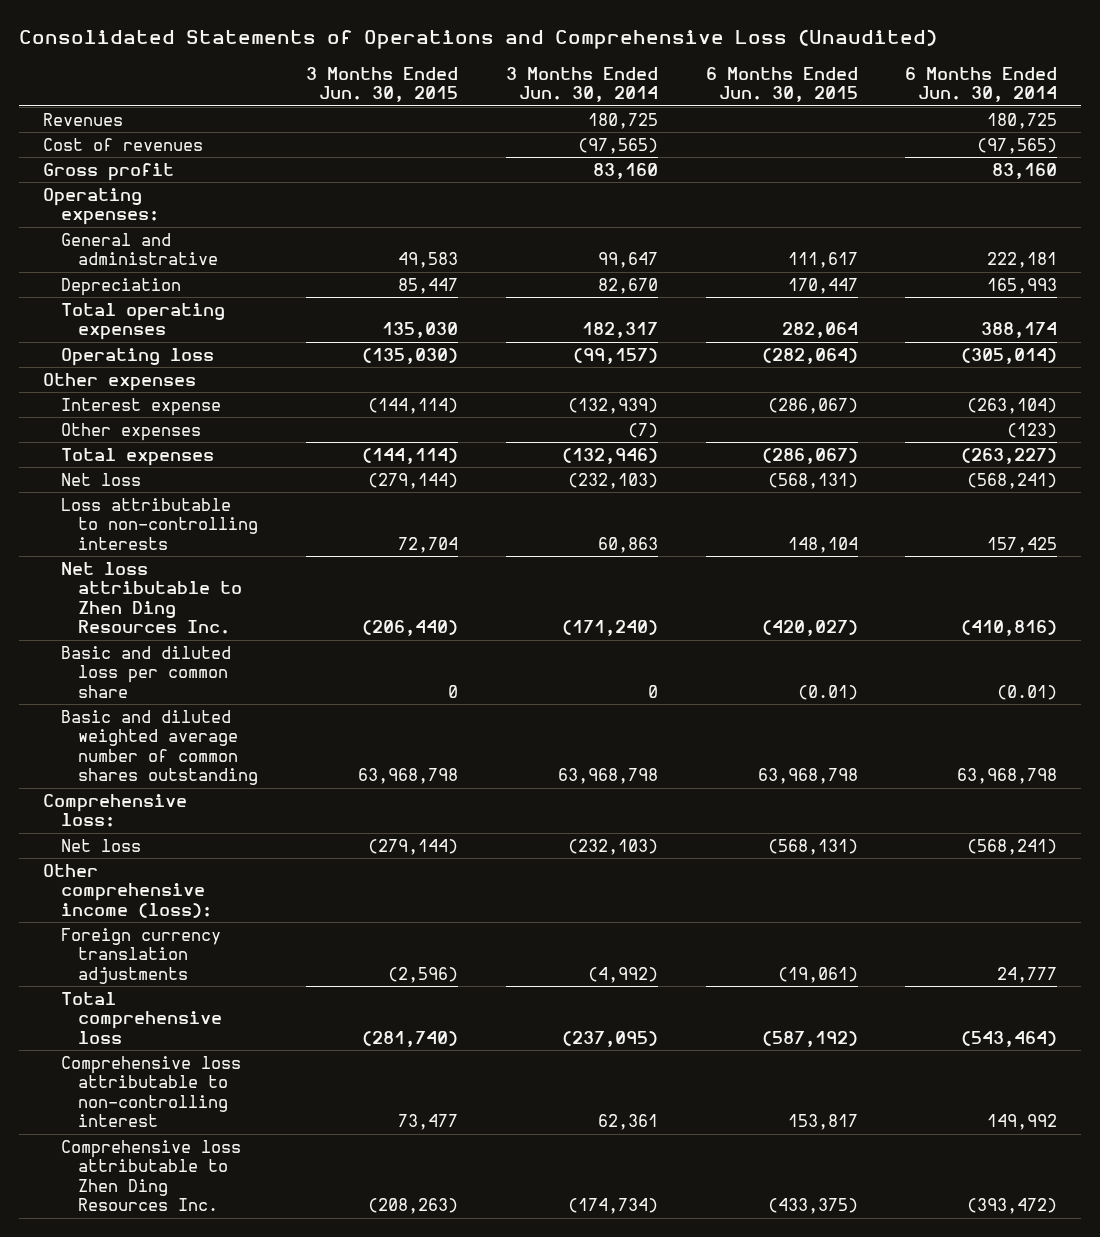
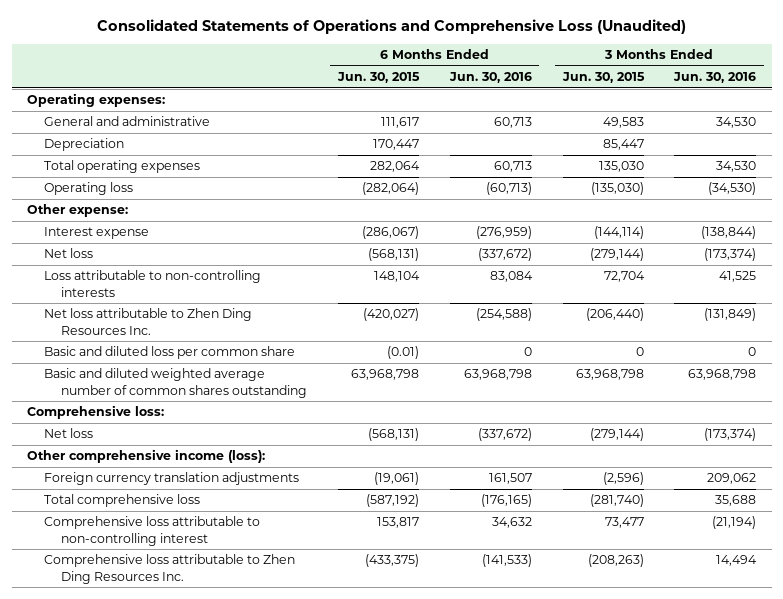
- | 3 Months Ended Jun. 30, 2015 | 3 Months Ended Jun. 30, 2014 | 6 Months Ended Jun. 30, 2015 | 6 Months Ended Jun. 30, 2014
+ | 6 Months Ended Jun. 30, 2015 | 6 Months Ended Jun. 30, 2016 | 3 Months Ended Jun. 30, 2015 | 3 Months Ended Jun. 30, 2016
- Revenues | | 180,725 | | 180,725
- Cost of revenues | | (97,565) | | (97,565)
- Gross profit | | 83,160 | | 83,160
- Other expenses
+ Other expense:
- Other expenses | | (7) | | (123)
- Total expenses | (144,114) | (132,946) | (286,067) | (263,227)

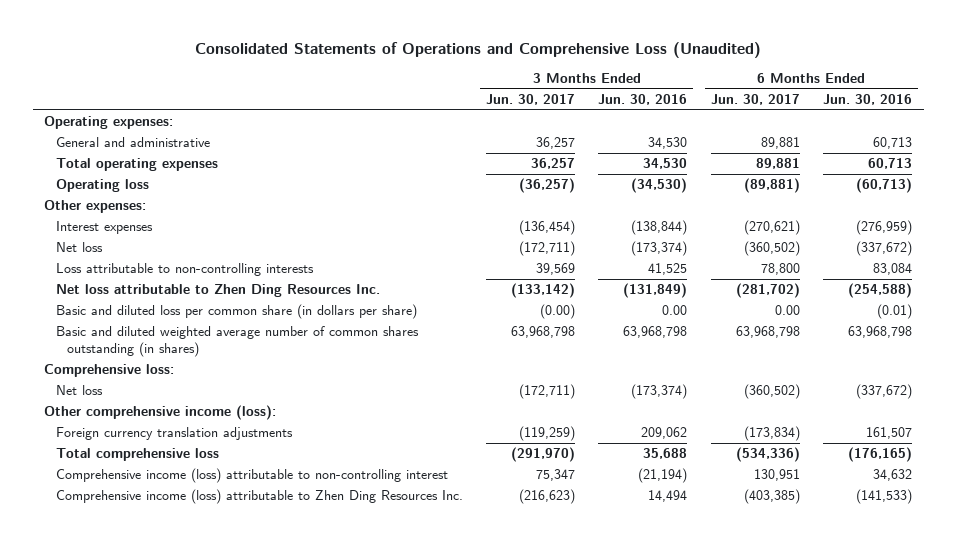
- | 6 Months Ended Jun. 30, 2015 | 6 Months Ended Jun. 30, 2016 | 3 Months Ended Jun. 30, 2015 | 3 Months Ended Jun. 30, 2016
+ | 3 Months Ended Jun. 30, 2017 | 3 Months Ended Jun. 30, 2016 | 6 Months Ended Jun. 30, 2017 | 6 Months Ended Jun. 30, 2016
- Depreciation | 170,447 | | 85,447 |
- Other expense:
- Interest expense | (286,067) | (276,959) | (144,114) | (138,844)
+ Other expenses:
+ Interest expenses | (136,454) | (138,844) | (270,621) | (276,959)
- Basic and diluted loss per common share | (0.01) | 0 | 0 | 0
- Basic and diluted weighted average number of common shares outstanding | 63,968,798 | 63,968,798 | 63,968,798 | 63,968,798
+ Basic and diluted loss per common share (in dollars per share) | (0.00) | 0.00 | 0.00 | (0.01)
+ Basic and diluted weighted average number of common shares outstanding (in shares) | 63,968,798 | 63,968,798 | 63,968,798 | 63,968,798
- Comprehensive loss attributable to non-controlling interest | 153,817 | 34,632 | 73,477 | (21,194)
- Comprehensive loss attributable to Zhen Ding Resources Inc. | (433,375) | (141,533) | (208,263) | 14,494
+ Comprehensive income (loss) attributable to non-controlling interest | 75,347 | (21,194) | 130,951 | 34,632
+ Comprehensive income (loss) attributable to Zhen Ding Resources Inc. | (216,623) | 14,494 | (403,385) | (141,533)

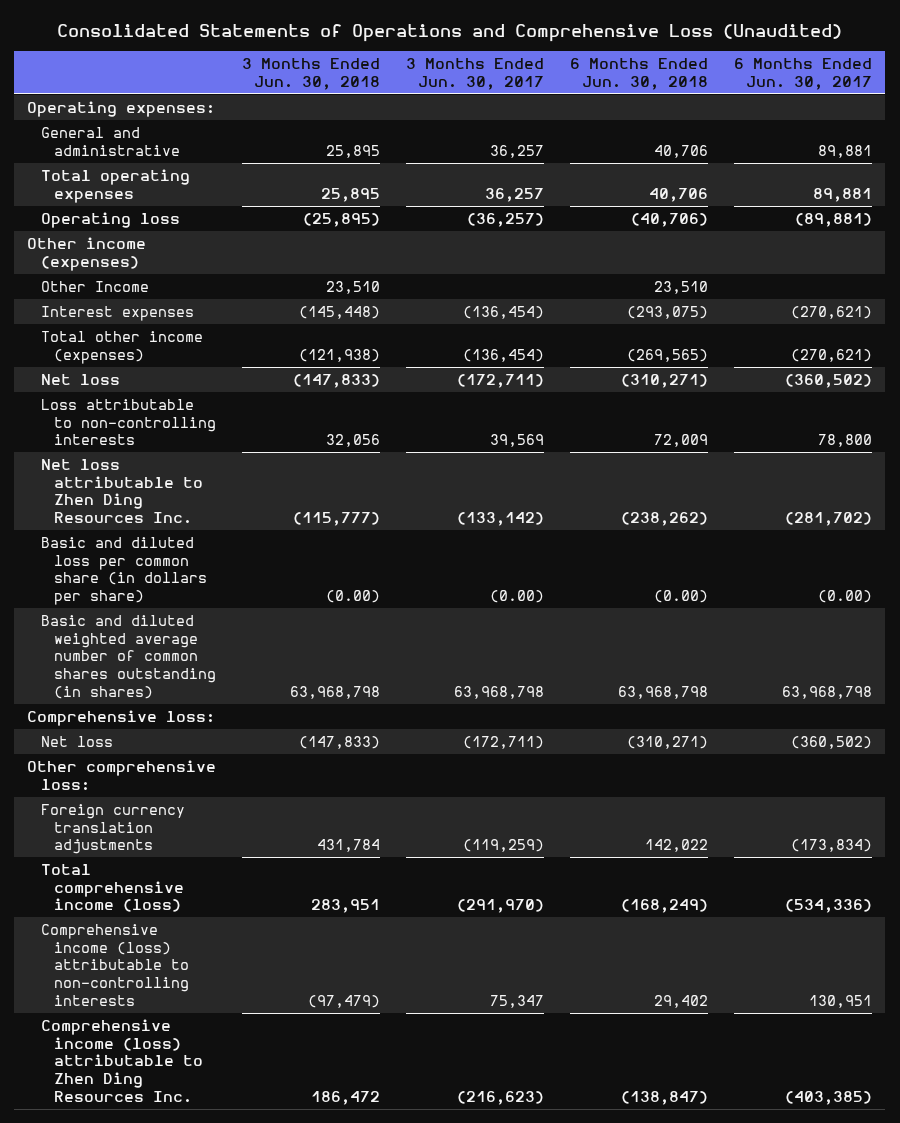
- | 3 Months Ended Jun. 30, 2017 | 3 Months Ended Jun. 30, 2016 | 6 Months Ended Jun. 30, 2017 | 6 Months Ended Jun. 30, 2016
+ | 3 Months Ended Jun. 30, 2018 | 3 Months Ended Jun. 30, 2017 | 6 Months Ended Jun. 30, 2018 | 6 Months Ended Jun. 30, 2017
- Other expenses:
+ Other income (expenses)
+ Other Income | 23,510 | | 23,510 |
+ Total other income (expenses) | (121,938) | (136,454) | (269,565) | (270,621)
- Basic and diluted loss per common share (in dollars per share) | (0.00) | 0.00 | 0.00 | (0.01)
+ Basic and diluted loss per common share (in dollars per share) | (0.00) | (0.00) | (0.00) | (0.00)
- Other comprehensive income (loss):
+ Other comprehensive loss:
- Total comprehensive loss | (291,970) | 35,688 | (534,336) | (176,165)
- Comprehensive income (loss) attributable to non-controlling interest | 75,347 | (21,194) | 130,951 | 34,632
+ Total comprehensive income (loss) | 283,951 | (291,970) | (168,249) | (534,336)
+ Comprehensive income (loss) attributable to non-controlling interests | (97,479) | 75,347 | 29,402 | 130,951

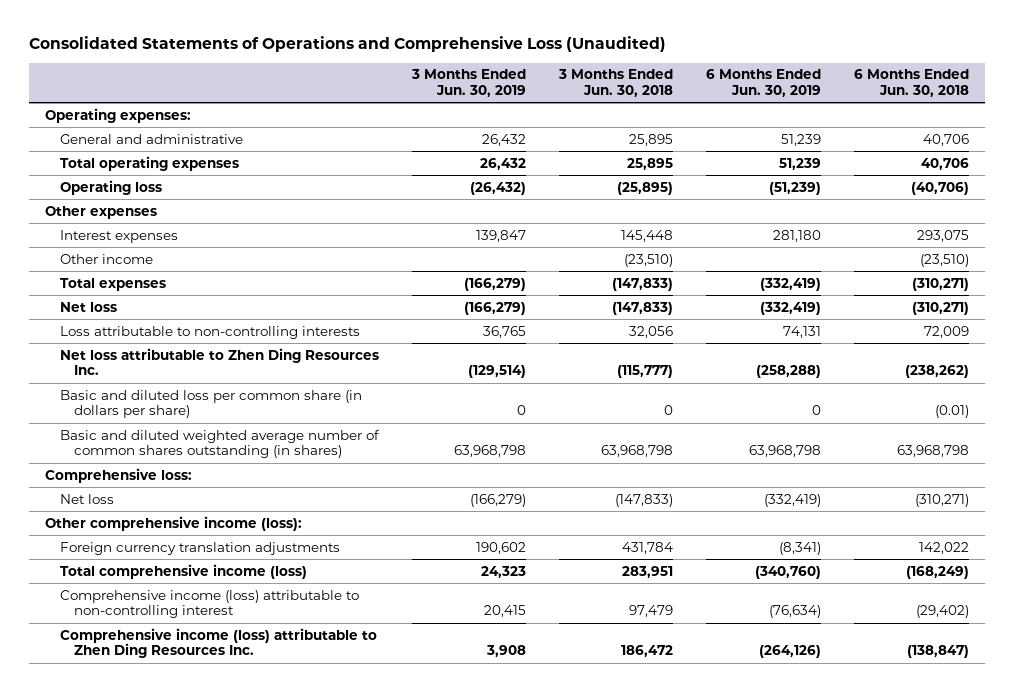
- | 3 Months Ended Jun. 30, 2018 | 3 Months Ended Jun. 30, 2017 | 6 Months Ended Jun. 30, 2018 | 6 Months Ended Jun. 30, 2017
+ | 3 Months Ended Jun. 30, 2019 | 3 Months Ended Jun. 30, 2018 | 6 Months Ended Jun. 30, 2019 | 6 Months Ended Jun. 30, 2018
- Other income (expenses)
- Other Income | 23,510 | | 23,510 |
- Interest expenses | (145,448) | (136,454) | (293,075) | (270,621)
- Total other income (expenses) | (121,938) | (136,454) | (269,565) | (270,621)
+ Other expenses
+ Interest expenses | 139,847 | 145,448 | 281,180 | 293,075
+ Other income | | (23,510) | | (23,510)
+ Total expenses | (166,279) | (147,833) | (332,419) | (310,271)
- Basic and diluted loss per common share (in dollars per share) | (0.00) | (0.00) | (0.00) | (0.00)
+ Basic and diluted loss per common share (in dollars per share) | 0 | 0 | 0 | (0.01)
- Other comprehensive loss:
+ Other comprehensive income (loss):
- Comprehensive income (loss) attributable to non-controlling interests | (97,479) | 75,347 | 29,402 | 130,951
+ Comprehensive income (loss) attributable to non-controlling interest | 20,415 | 97,479 | (76,634) | (29,402)

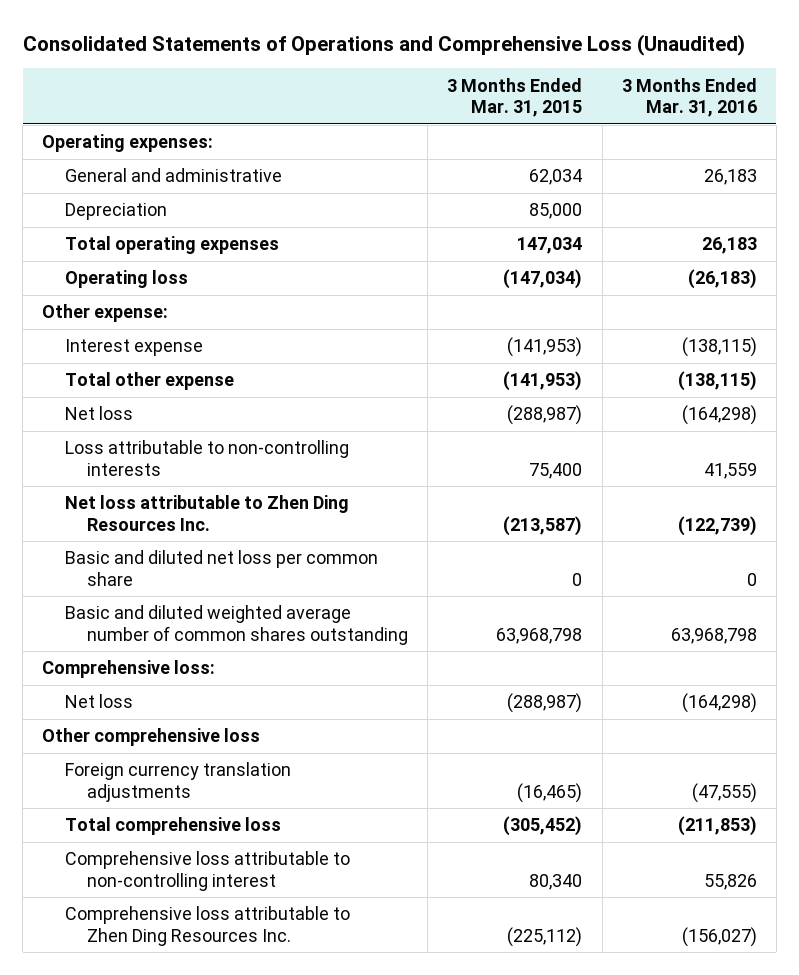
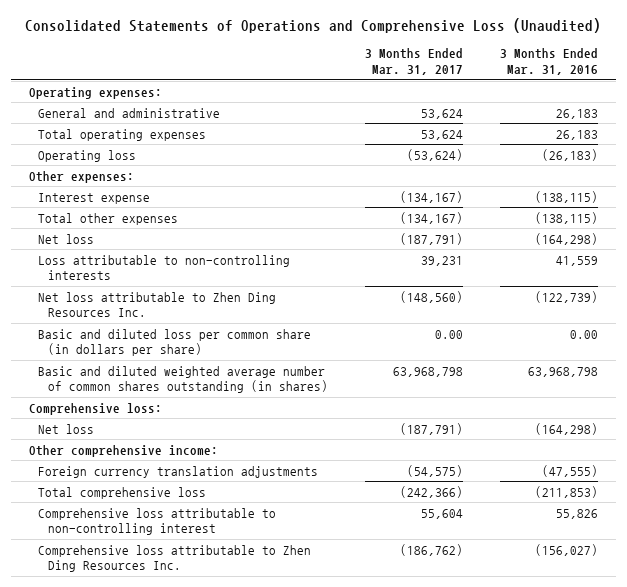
- | 3 Months Ended Mar. 31, 2015 | 3 Months Ended Mar. 31, 2016
+ | 3 Months Ended Mar. 31, 2017 | 3 Months Ended Mar. 31, 2016
- Depreciation | 85,000 |
- Other expense:
+ Other expenses:
- Total other expense | (141,953) | (138,115)
+ Total other expenses | (134,167) | (138,115)
- Basic and diluted net loss per common share | 0 | 0
- Basic and diluted weighted average number of common shares outstanding | 63,968,798 | 63,968,798
+ Basic and diluted loss per common share (in dollars per share) | 0.00 | 0.00
+ Basic and diluted weighted average number of common shares outstanding (in shares) | 63,968,798 | 63,968,798
- Other comprehensive loss
+ Other comprehensive income:

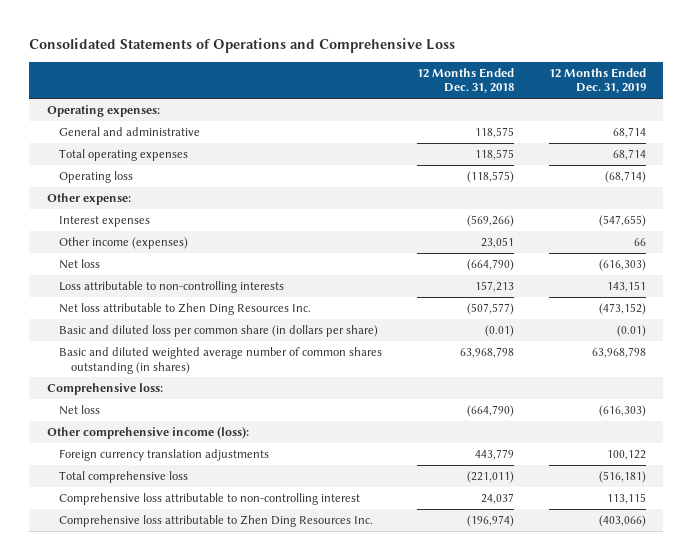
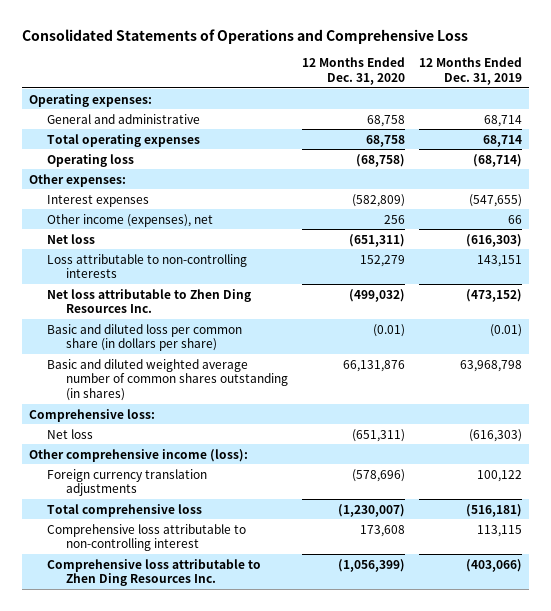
- | 12 Months Ended Dec. 31, 2018 | 12 Months Ended Dec. 31, 2019
+ | 12 Months Ended Dec. 31, 2020 | 12 Months Ended Dec. 31, 2019
- Other expense:
+ Other expenses:
- Other income (expenses) | 23,051 | 66
+ Other income (expenses), net | 256 | 66

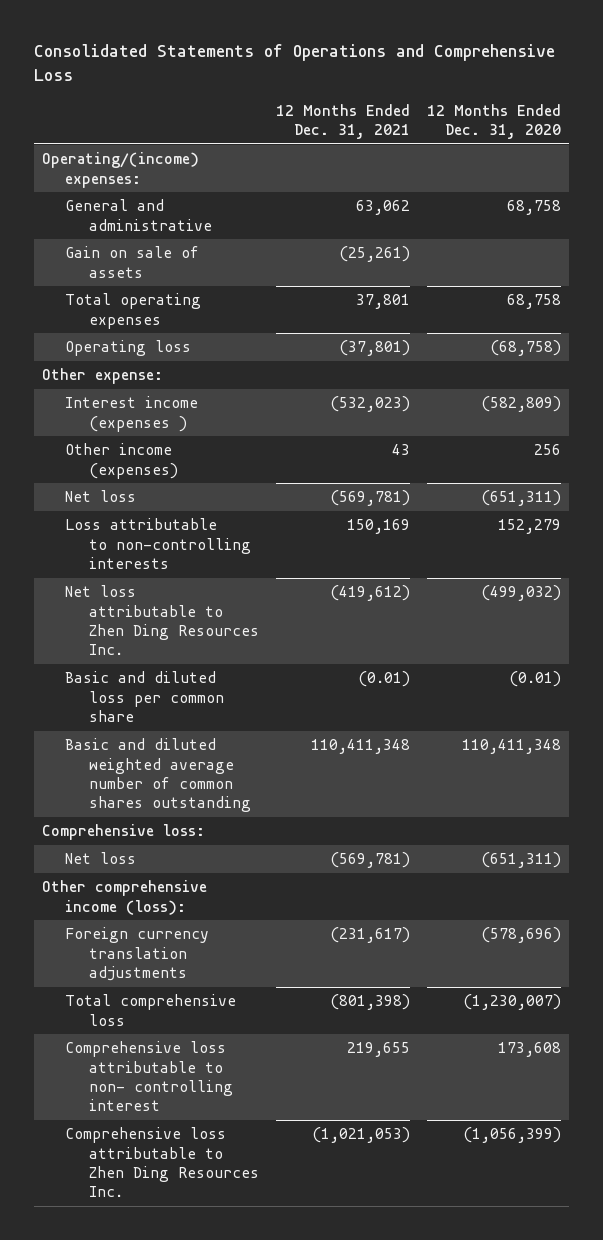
- | 12 Months Ended Dec. 31, 2020 | 12 Months Ended Dec. 31, 2019
+ | 12 Months Ended Dec. 31, 2021 | 12 Months Ended Dec. 31, 2020
- Operating expenses:
+ Operating/(income) expenses:
+ Gain on sale of assets | (25,261) |
- Other expenses:
- Interest expenses | (582,809) | (547,655)
- Other income (expenses), net | 256 | 66
+ Other expense:
+ Interest income (expenses ) | (532,023) | (582,809)
+ Other income (expenses) | 43 | 256
- Basic and diluted loss per common share (in dollars per share) | (0.01) | (0.01)
- Basic and diluted weighted average number of common shares outstanding (in shares) | 66,131,876 | 63,968,798
+ Basic and diluted loss per common share | (0.01) | (0.01)
+ Basic and diluted weighted average number of common shares outstanding | 110,411,348 | 110,411,348
- Comprehensive loss attributable to non-controlling interest | 173,608 | 113,115
+ Comprehensive loss attributable to non- controlling interest | 219,655 | 173,608

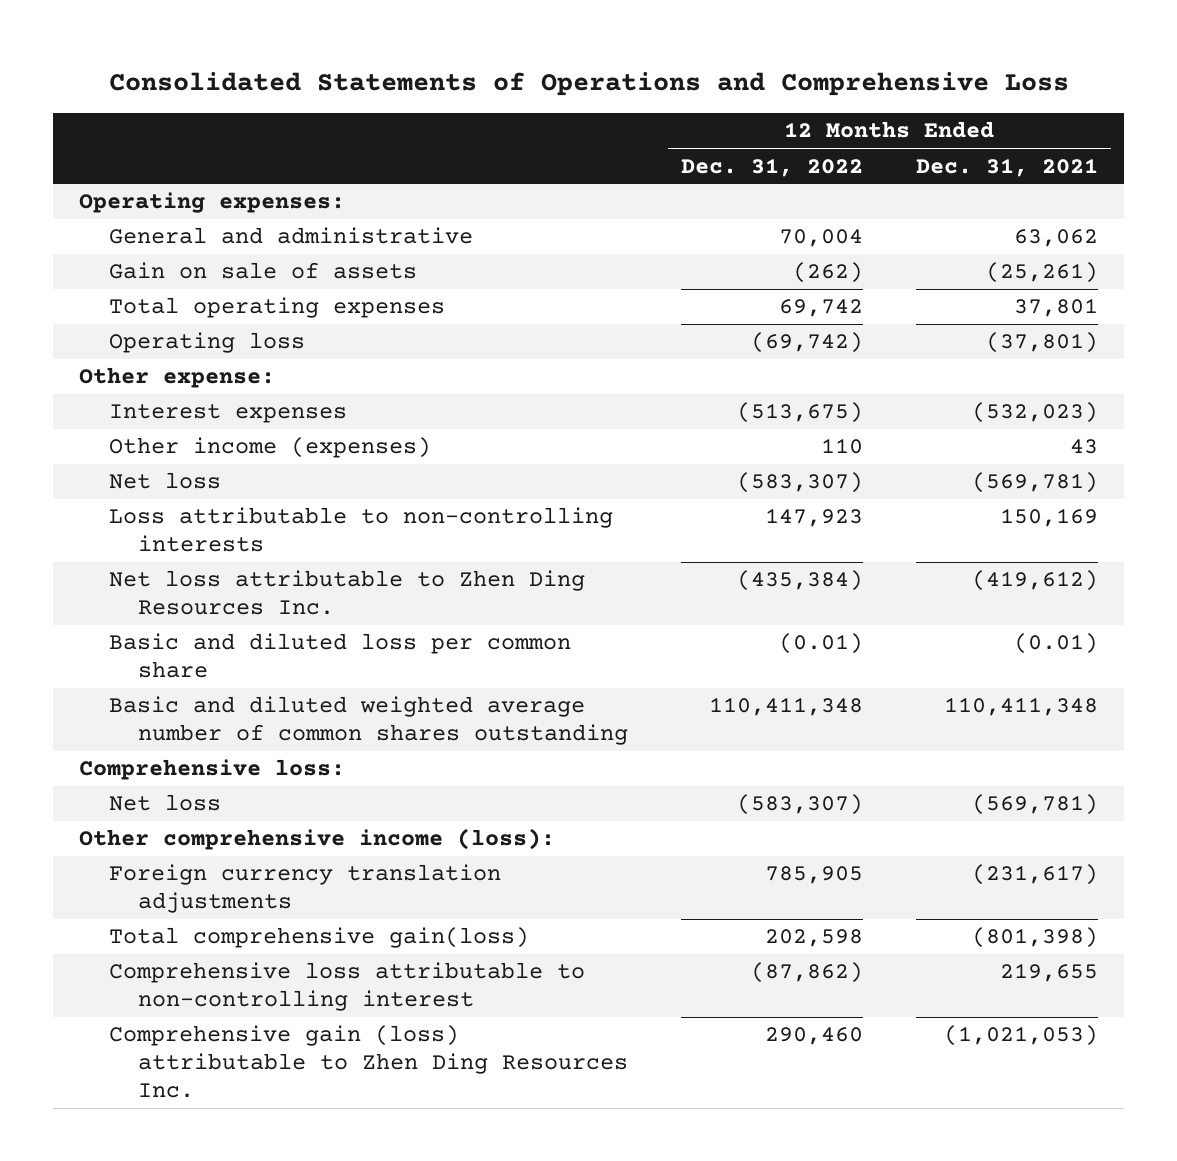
- | 12 Months Ended Dec. 31, 2021 | 12 Months Ended Dec. 31, 2020
+ | 12 Months Ended Dec. 31, 2022 | 12 Months Ended Dec. 31, 2021
- Operating/(income) expenses:
+ Operating expenses:
- Interest income (expenses ) | (532,023) | (582,809)
+ Interest expenses | (513,675) | (532,023)
- Total comprehensive loss | (801,398) | (1,230,007)
- Comprehensive loss attributable to non- controlling interest | 219,655 | 173,608
- Comprehensive loss attributable to Zhen Ding Resources Inc. | (1,021,053) | (1,056,399)
+ Total comprehensive gain(loss) | 202,598 | (801,398)
+ Comprehensive loss attributable to non-controlling interest | (87,862) | 219,655
+ Comprehensive gain (loss) attributable to Zhen Ding Resources Inc. | 290,460 | (1,021,053)

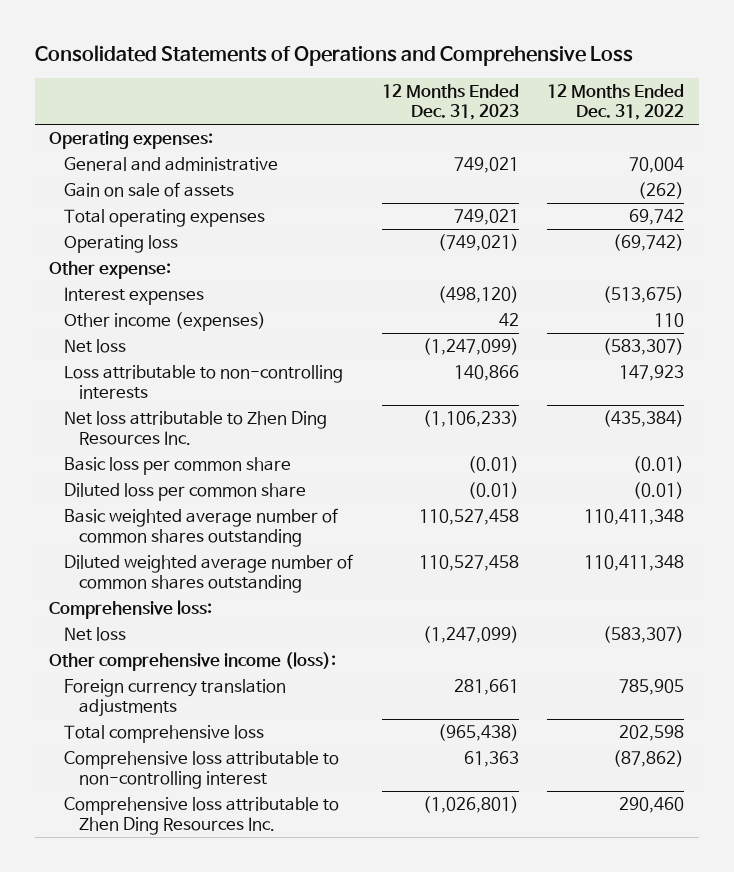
- | 12 Months Ended Dec. 31, 2022 | 12 Months Ended Dec. 31, 2021
+ | 12 Months Ended Dec. 31, 2023 | 12 Months Ended Dec. 31, 2022
- Basic and diluted loss per common share | (0.01) | (0.01)
- Basic and diluted weighted average number of common shares outstanding | 110,411,348 | 110,411,348
+ Basic loss per common share | (0.01) | (0.01)
+ Diluted loss per common share | (0.01) | (0.01)
+ Basic weighted average number of common shares outstanding | 110,527,458 | 110,411,348
+ Diluted weighted average number of common shares outstanding | 110,527,458 | 110,411,348
- Total comprehensive gain(loss) | 202,598 | (801,398)
+ Total comprehensive loss | (965,438) | 202,598
- Comprehensive gain (loss) attributable to Zhen Ding Resources Inc. | 290,460 | (1,021,053)
+ Comprehensive loss attributable to Zhen Ding Resources Inc. | (1,026,801) | 290,460

